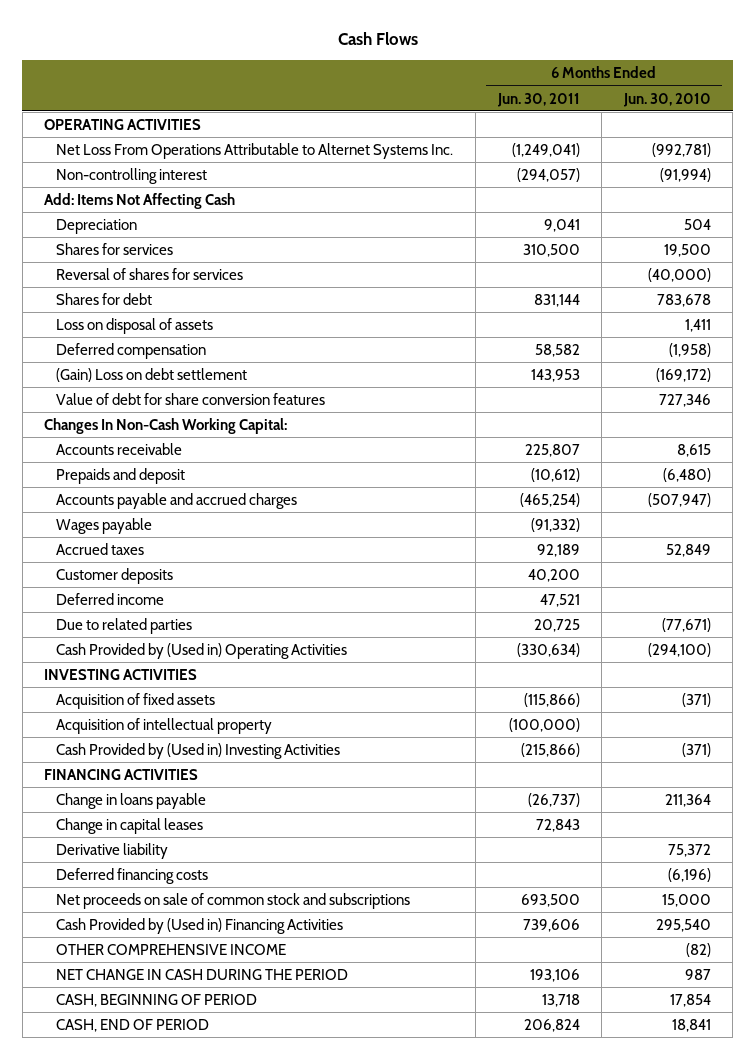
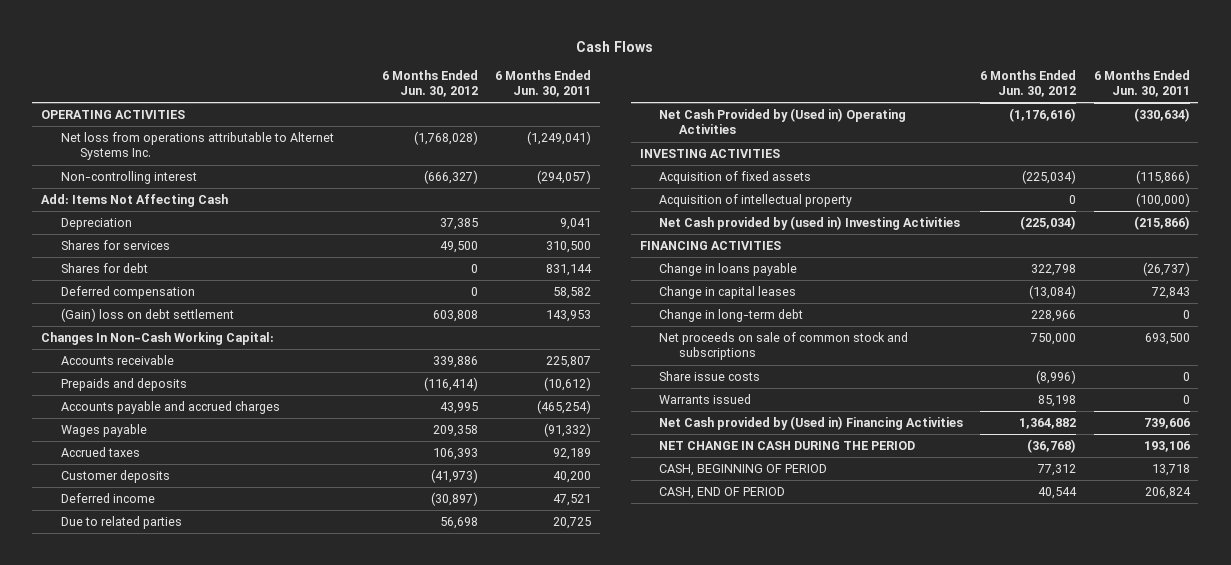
- | 6 Months Ended Jun. 30, 2011 | 6 Months Ended Jun. 30, 2010
+ | 6 Months Ended Jun. 30, 2012 | 6 Months Ended Jun. 30, 2011
- Net Loss From Operations Attributable to Alternet Systems Inc. | (1,249,041) | (992,781)
+ Net loss from operations attributable to Alternet Systems Inc. | (1,768,028) | (1,249,041)
- Reversal of shares for services | | (40,000)
- Loss on disposal of assets | | 1,411
- (Gain) Loss on debt settlement | 143,953 | (169,172)
- Value of debt for share conversion features | | 727,346
+ (Gain) loss on debt settlement | 603,808 | 143,953
- Prepaids and deposit | (10,612) | (6,480)
+ Prepaids and deposits | (116,414) | (10,612)
- Cash Provided by (Used in) Operating Activities | (330,634) | (294,100)
+ Net Cash Provided by (Used in) Operating Activities | (1,176,616) | (330,634)
- Cash Provided by (Used in) Investing Activities | (215,866) | (371)
+ Net Cash provided by (used in) Investing Activities | (225,034) | (215,866)
- Derivative liability | | 75,372
- Deferred financing costs | | (6,196)
+ Change in long-term debt | 228,966 | 0
- Cash Provided by (Used in) Financing Activities | 739,606 | 295,540
- OTHER COMPREHENSIVE INCOME | | (82)
+ Share issue costs | (8,996) | 0
+ Warrants issued | 85,198 | 0
+ Net Cash provided by (Used in) Financing Activities | 1,364,882 | 739,606

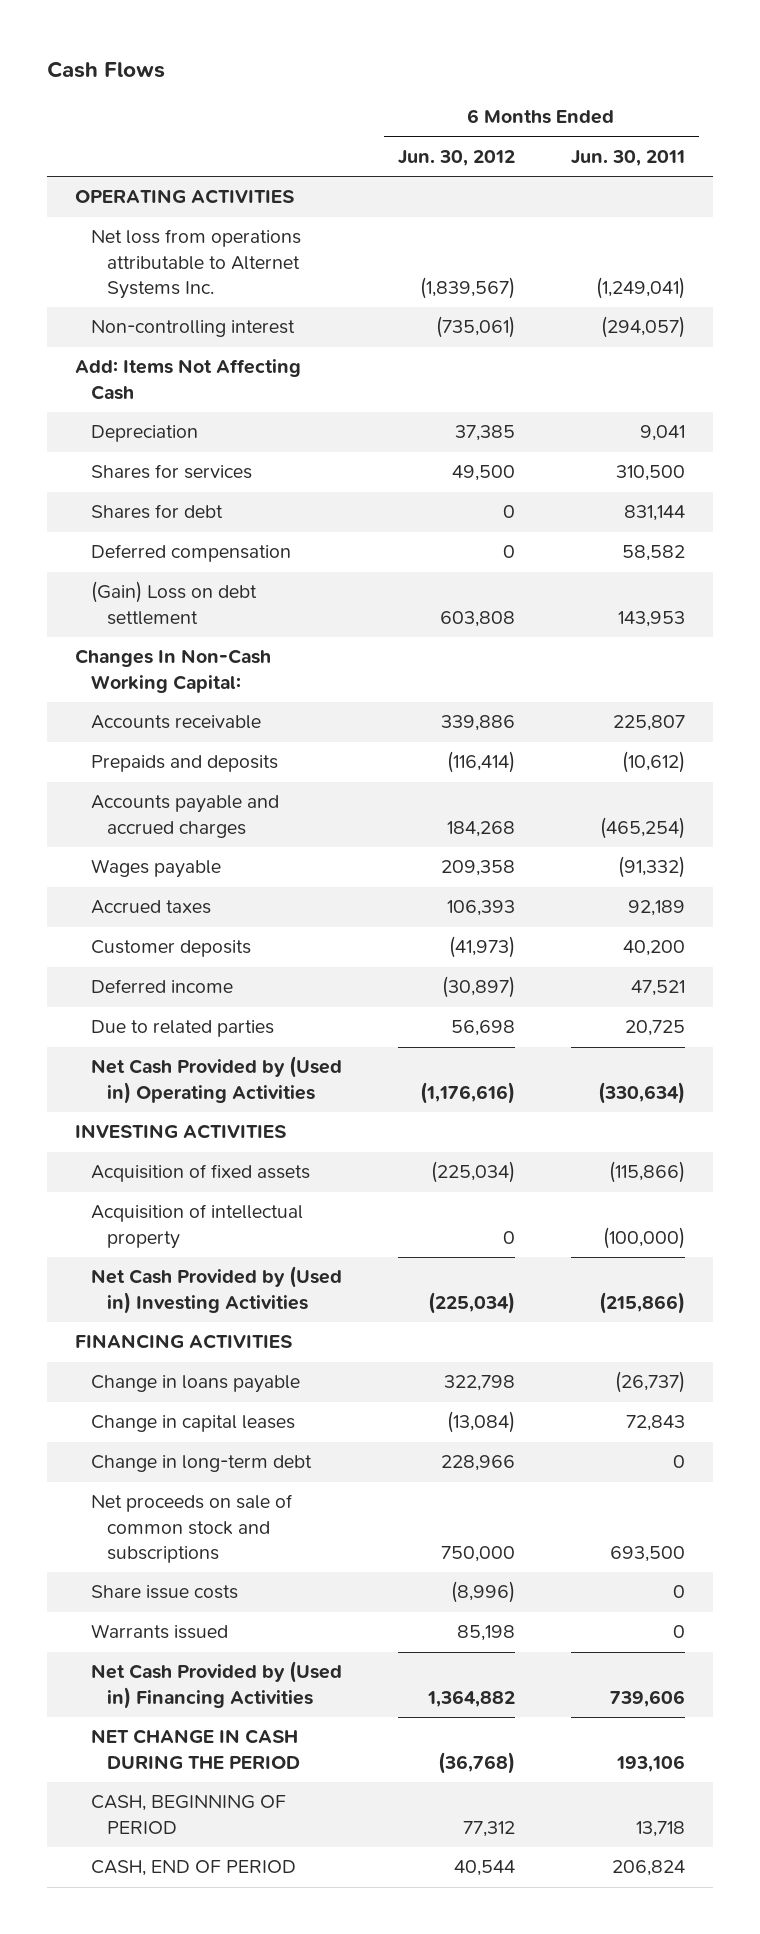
- Net loss from operations attributable to Alternet Systems Inc. | (1,768,028) | (1,249,041)
- Non-controlling interest | (666,327) | (294,057)
+ Net loss from operations attributable to Alternet Systems Inc. | (1,839,567) | (1,249,041)
+ Non-controlling interest | (735,061) | (294,057)
- (Gain) loss on debt settlement | 603,808 | 143,953
+ (Gain) Loss on debt settlement | 603,808 | 143,953
- Accounts payable and accrued charges | 43,995 | (465,254)
+ Accounts payable and accrued charges | 184,268 | (465,254)
- Net Cash provided by (used in) Investing Activities | (225,034) | (215,866)
+ Net Cash Provided by (Used in) Investing Activities | (225,034) | (215,866)
- Net Cash provided by (Used in) Financing Activities | 1,364,882 | 739,606
+ Net Cash Provided by (Used in) Financing Activities | 1,364,882 | 739,606

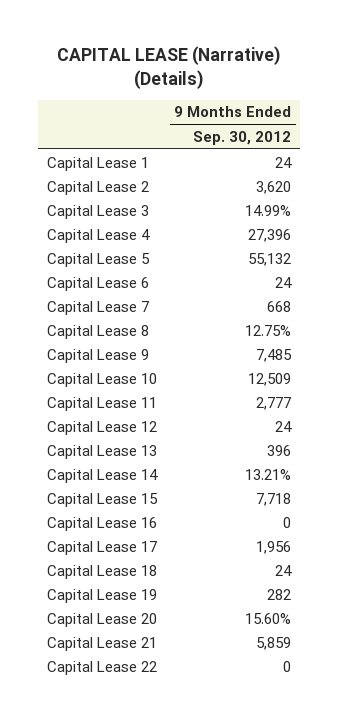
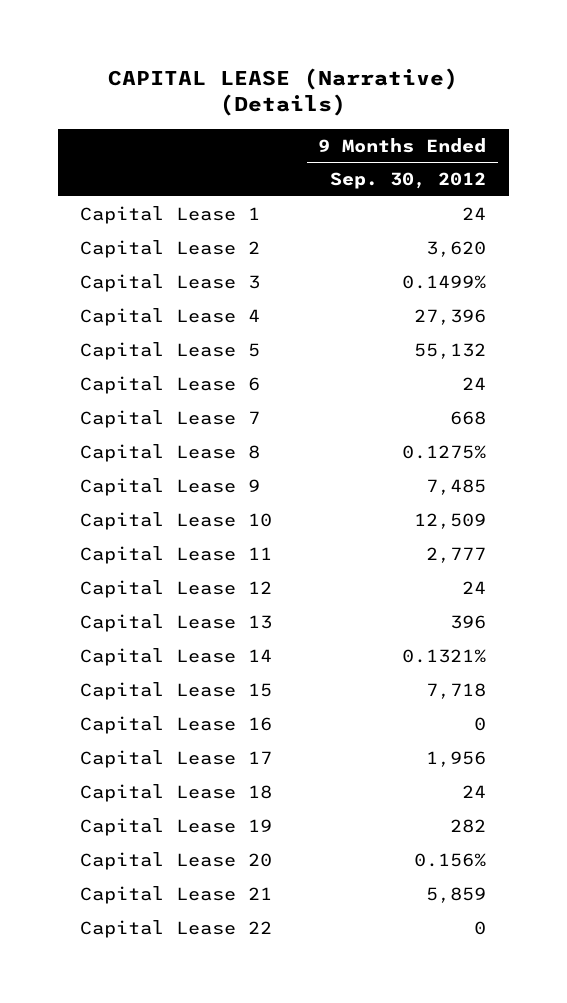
- Capital Lease 3 | 14.99%
+ Capital Lease 3 | 0.1499%
- Capital Lease 8 | 12.75%
+ Capital Lease 8 | 0.1275%
- Capital Lease 14 | 13.21%
+ Capital Lease 14 | 0.1321%
- Capital Lease 20 | 15.60%
+ Capital Lease 20 | 0.156%

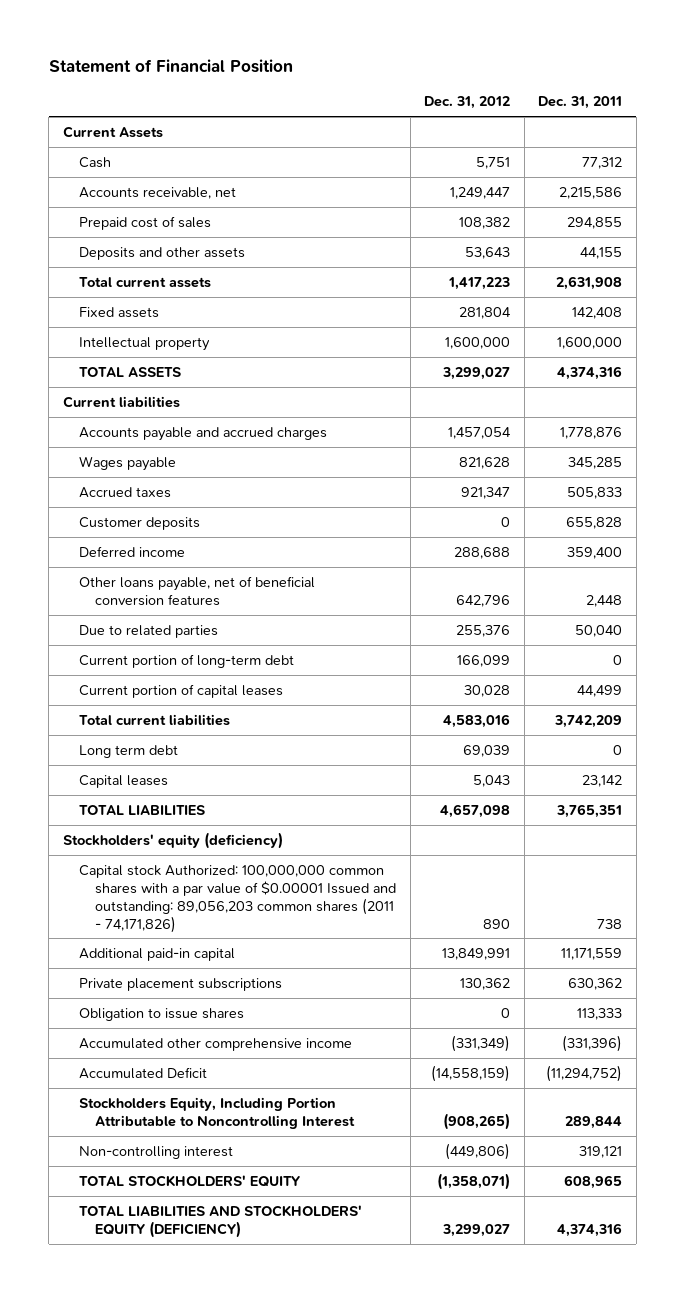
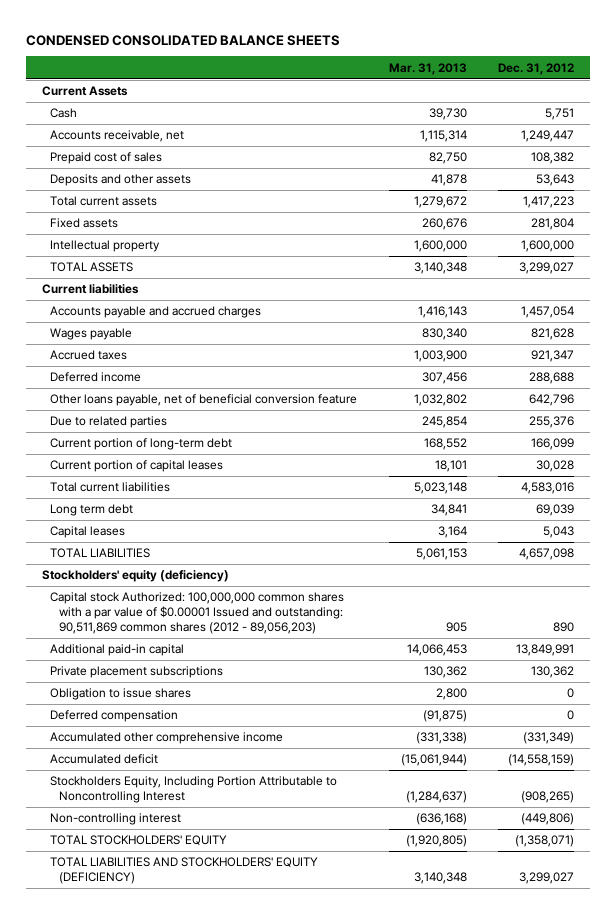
- Statement of Financial Position
+ CONDENSED CONSOLIDATED BALANCE SHEETS
- | Dec. 31, 2012 | Dec. 31, 2011
+ | Mar. 31, 2013 | Dec. 31, 2012
- Customer deposits | 0 | 655,828
- Other loans payable, net of beneficial conversion features | 642,796 | 2,448
+ Other loans payable, net of beneficial conversion feature | 1,032,802 | 642,796
- Capital stock Authorized: 100,000,000 common shares with a par value of $0.00001 Issued and outstanding: 89,056,203 common shares (2011 - 74,171,826) | 890 | 738
+ Capital stock Authorized: 100,000,000 common shares with a par value of $0.00001 Issued and outstanding: 90,511,869 common shares (2012 - 89,056,203) | 905 | 890
+ Deferred compensation | (91,875) | 0
- Accumulated Deficit | (14,558,159) | (11,294,752)
+ Accumulated deficit | (15,061,944) | (14,558,159)

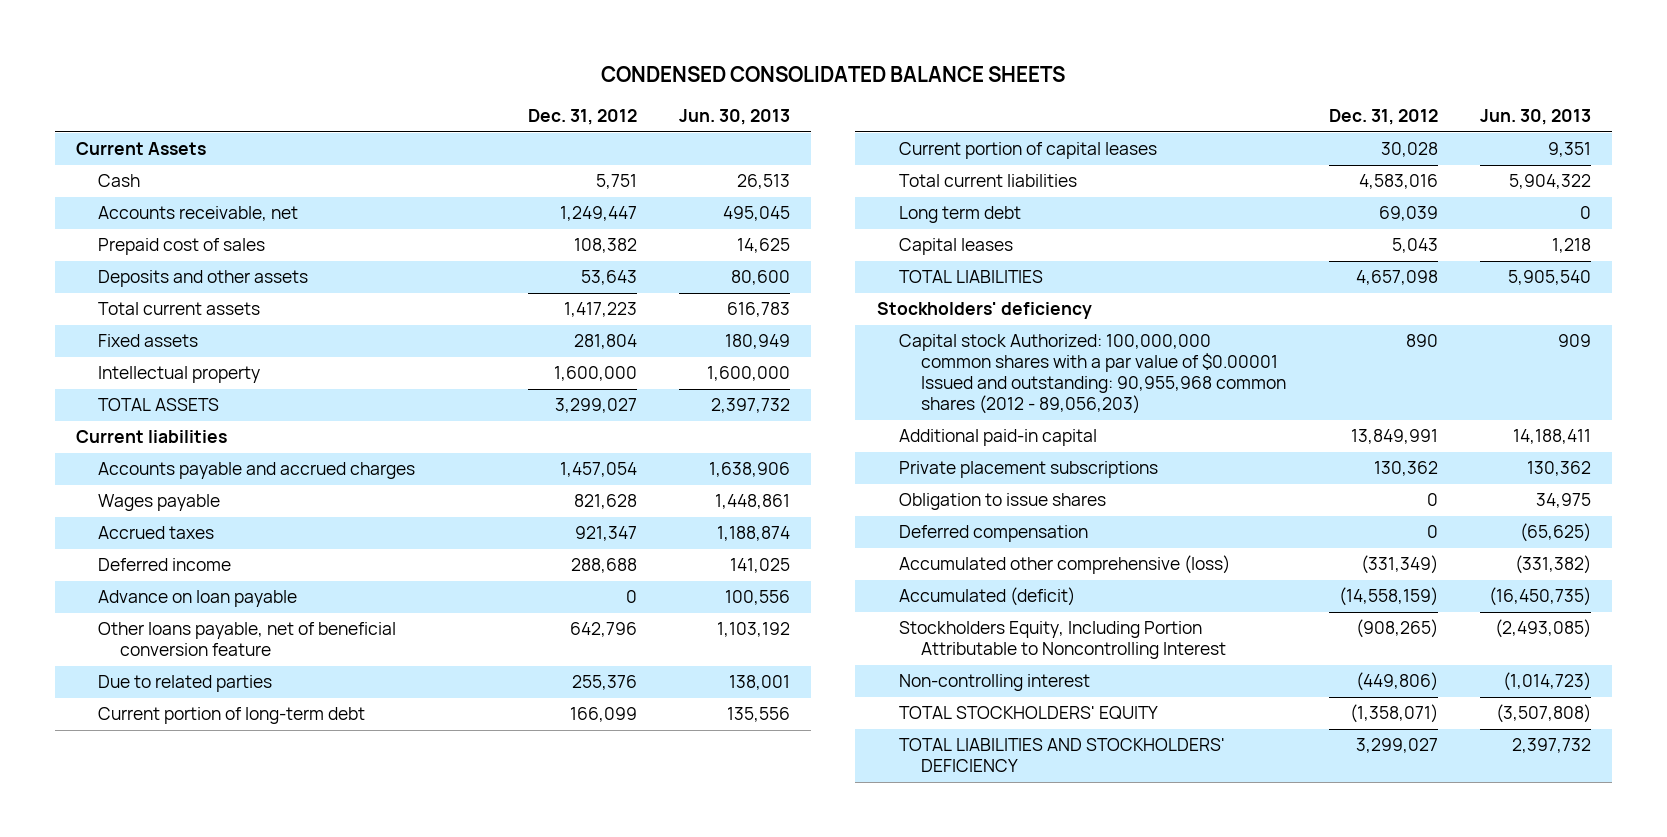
- | Mar. 31, 2013 | Dec. 31, 2012
+ | Dec. 31, 2012 | Jun. 30, 2013
+ Advance on loan payable | 0 | 100,556
- Stockholders' equity (deficiency)
- Capital stock Authorized: 100,000,000 common shares with a par value of $0.00001 Issued and outstanding: 90,511,869 common shares (2012 - 89,056,203) | 905 | 890
+ Stockholders' deficiency
+ Capital stock Authorized: 100,000,000 common shares with a par value of $0.00001 Issued and outstanding: 90,955,968 common shares (2012 - 89,056,203) | 890 | 909
- Accumulated other comprehensive income | (331,338) | (331,349)
- Accumulated deficit | (15,061,944) | (14,558,159)
+ Accumulated other comprehensive (loss) | (331,349) | (331,382)
+ Accumulated (deficit) | (14,558,159) | (16,450,735)
- TOTAL LIABILITIES AND STOCKHOLDERS' EQUITY (DEFICIENCY) | 3,140,348 | 3,299,027
+ TOTAL LIABILITIES AND STOCKHOLDERS' DEFICIENCY | 3,299,027 | 2,397,732

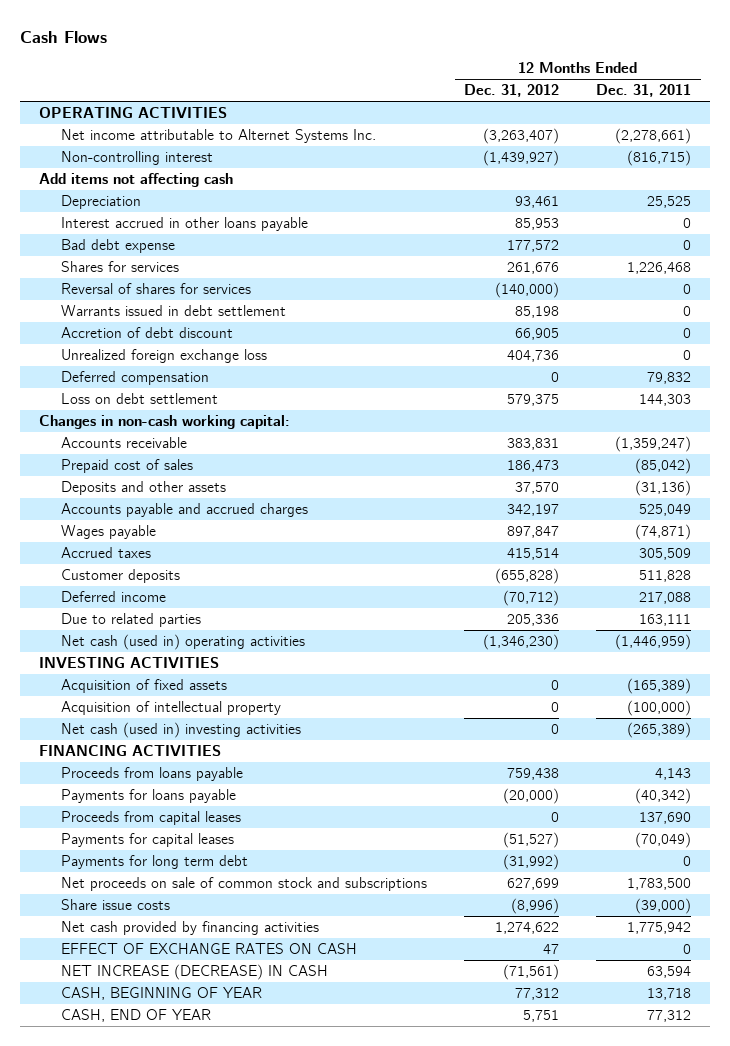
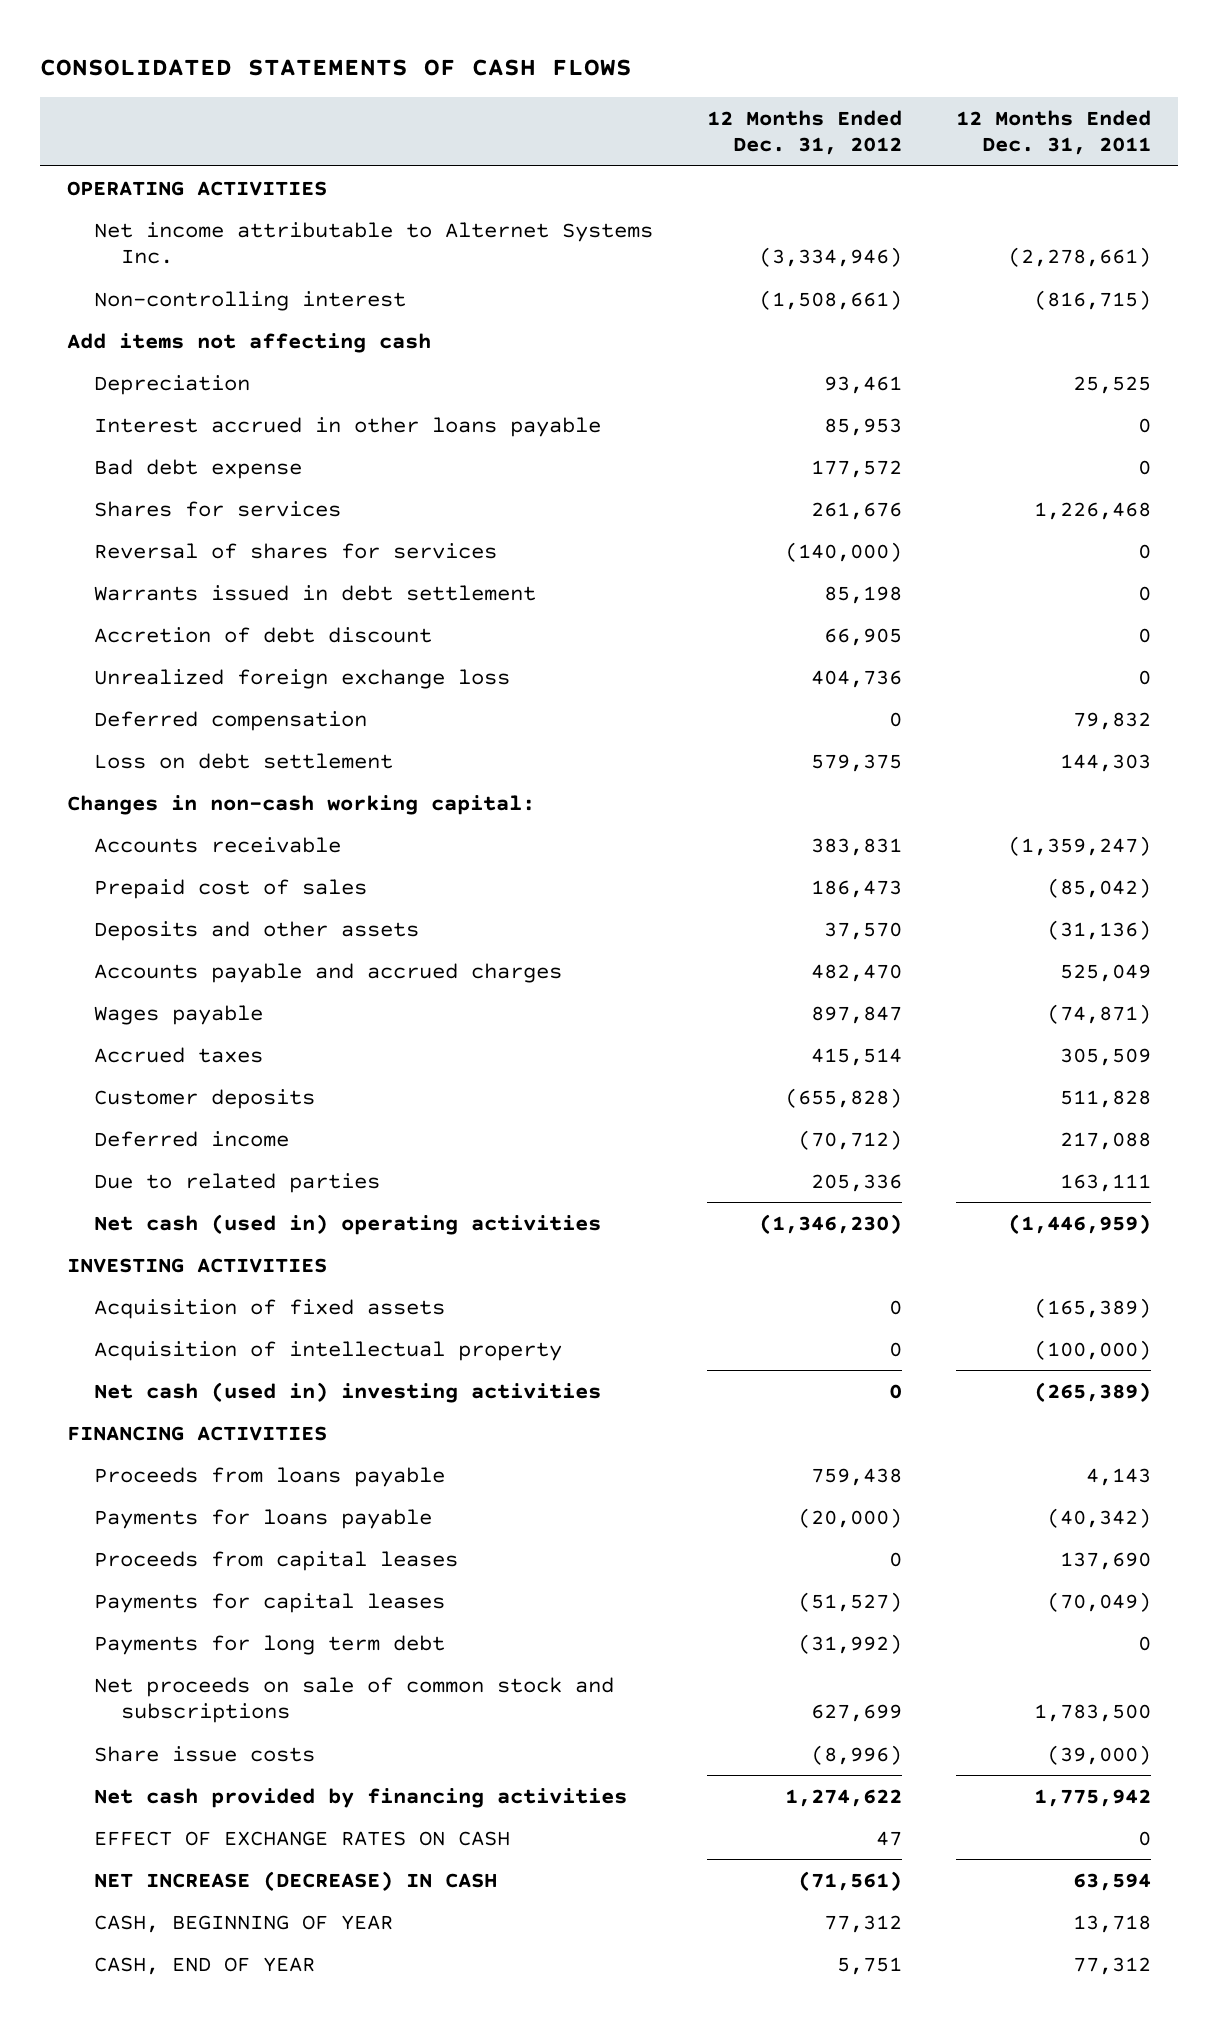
- Cash Flows
+ CONSOLIDATED STATEMENTS OF CASH FLOWS
- Net income attributable to Alternet Systems Inc. | (3,263,407) | (2,278,661)
- Non-controlling interest | (1,439,927) | (816,715)
+ Net income attributable to Alternet Systems Inc. | (3,334,946) | (2,278,661)
+ Non-controlling interest | (1,508,661) | (816,715)
- Accounts payable and accrued charges | 342,197 | 525,049
+ Accounts payable and accrued charges | 482,470 | 525,049

